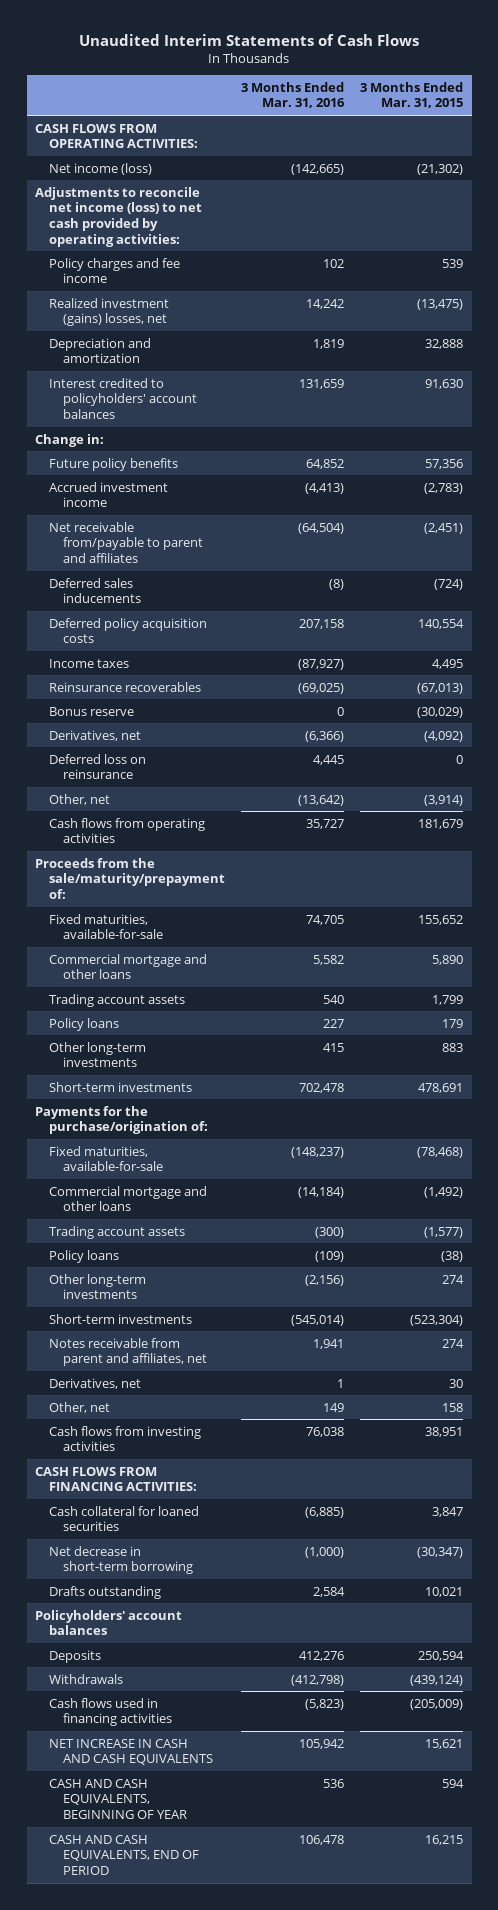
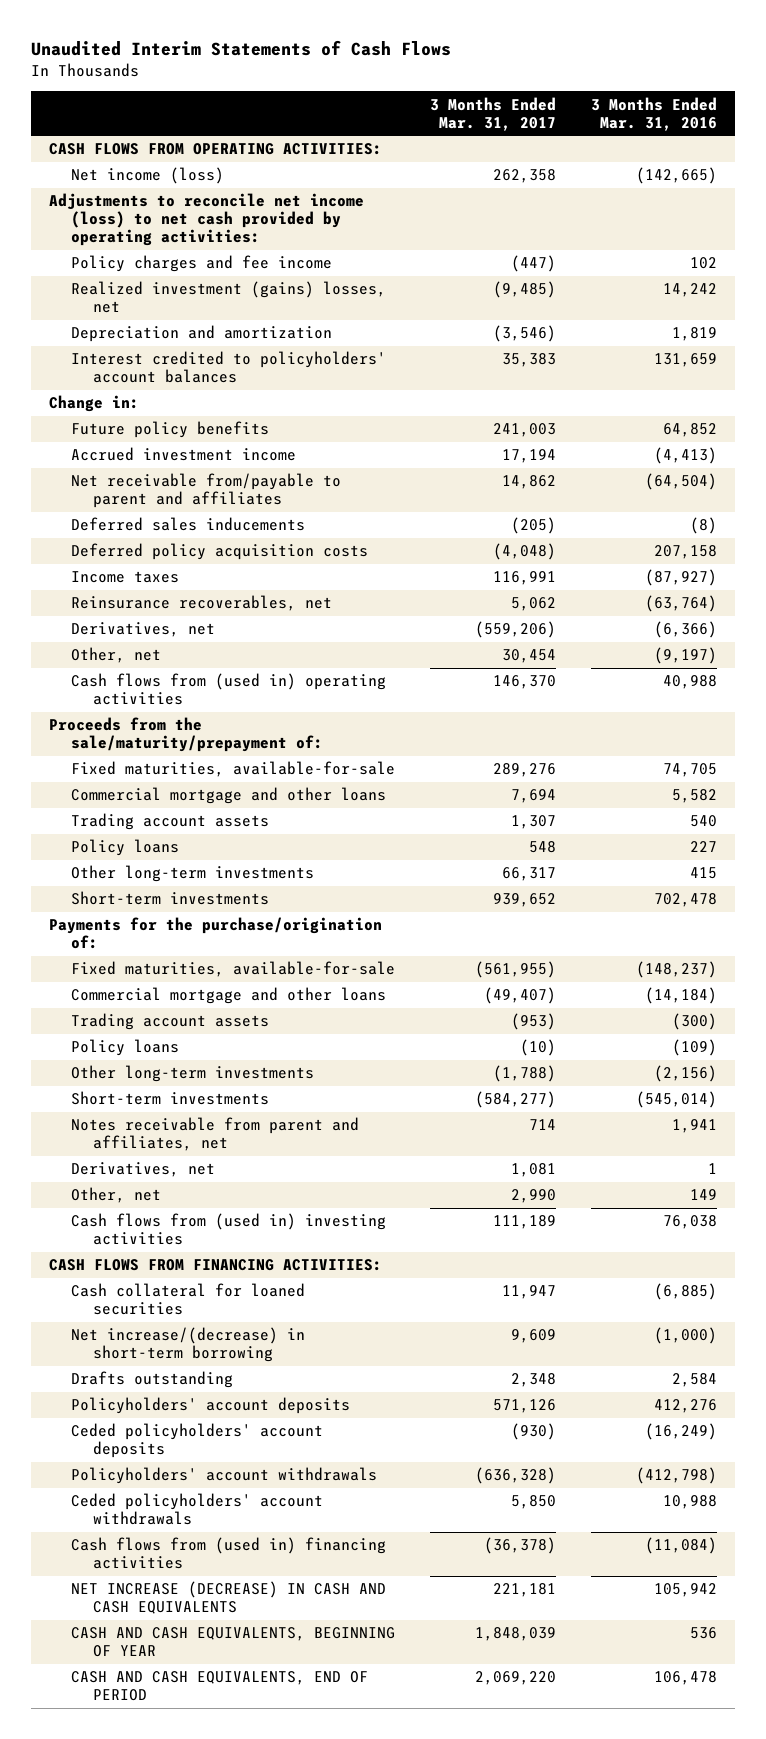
- | 3 Months Ended Mar. 31, 2016 | 3 Months Ended Mar. 31, 2015
+ | 3 Months Ended Mar. 31, 2017 | 3 Months Ended Mar. 31, 2016
- Reinsurance recoverables | (69,025) | (67,013)
- Bonus reserve | 0 | (30,029)
+ Reinsurance recoverables, net | 5,062 | (63,764)
- Deferred loss on reinsurance | 4,445 | 0
- Other, net | (13,642) | (3,914)
- Cash flows from operating activities | 35,727 | 181,679
+ Other, net | 30,454 | (9,197)
+ Cash flows from (used in) operating activities | 146,370 | 40,988
- Cash flows from investing activities | 76,038 | 38,951
+ Cash flows from (used in) investing activities | 111,189 | 76,038
- Net decrease in short-term borrowing | (1,000) | (30,347)
+ Net increase/(decrease) in short-term borrowing | 9,609 | (1,000)
- Policyholders' account balances
- Deposits | 412,276 | 250,594
- Withdrawals | (412,798) | (439,124)
- Cash flows used in financing activities | (5,823) | (205,009)
- NET INCREASE IN CASH AND CASH EQUIVALENTS | 105,942 | 15,621
+ Policyholders' account deposits | 571,126 | 412,276
+ Ceded policyholders' account deposits | (930) | (16,249)
+ Policyholders' account withdrawals | (636,328) | (412,798)
+ Ceded policyholders' account withdrawals | 5,850 | 10,988
+ Cash flows from (used in) financing activities | (36,378) | (11,084)
+ NET INCREASE (DECREASE) IN CASH AND CASH EQUIVALENTS | 221,181 | 105,942

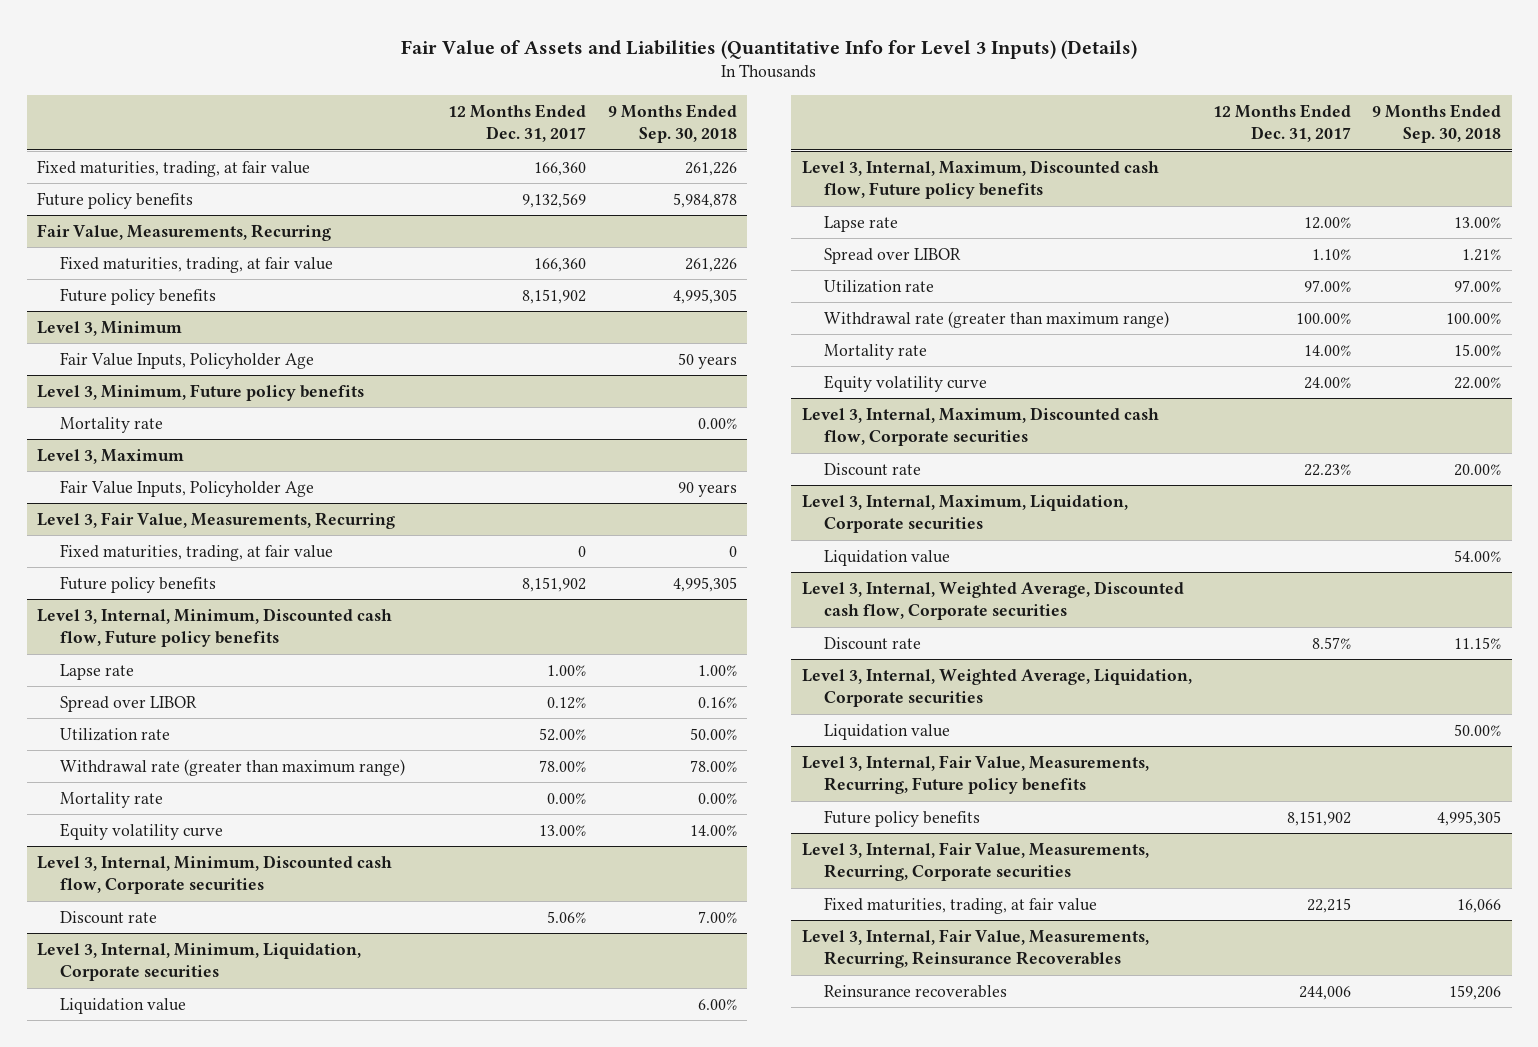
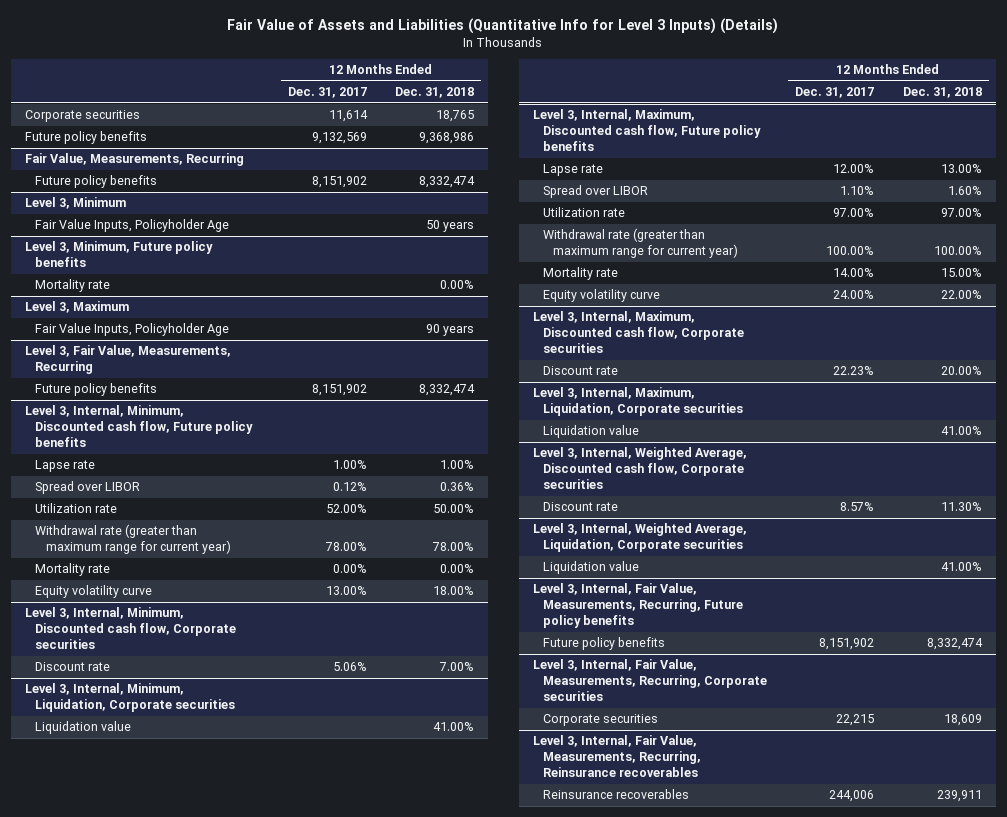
- | 12 Months Ended Dec. 31, 2017 | 9 Months Ended Sep. 30, 2018
+ | 12 Months Ended Dec. 31, 2017 | 12 Months Ended Dec. 31, 2018
- Fixed maturities, trading, at fair value | 166,360 | 261,226
+ Corporate securities | 11,614 | 18,765
@ Fair Value, Measurements, Recurring
- Fixed maturities, trading, at fair value | 166,360 | 261,226
@ Level 3, Fair Value, Measurements, Recurring
- Fixed maturities, trading, at fair value | 0 | 0
@ Level 3, Internal, Minimum, Discounted cash flow, Future policy benefits
- Withdrawal rate (greater than maximum range) | 78.00% | 78.00%
+ Withdrawal rate (greater than maximum range for current year) | 78.00% | 78.00%
@ Level 3, Internal, Maximum, Discounted cash flow, Future policy benefits
- Withdrawal rate (greater than maximum range) | 100.00% | 100.00%
+ Withdrawal rate (greater than maximum range for current year) | 100.00% | 100.00%
@ Level 3, Internal, Fair Value, Measurements, Recurring, Corporate securities
- Fixed maturities, trading, at fair value | 22,215 | 16,066
- Level 3, Internal, Fair Value, Measurements, Recurring, Reinsurance Recoverables
@ Level 3, Internal, Fair Value, Measurements, Recurring, Corporate securities
+ Corporate securities | 22,215 | 18,609
+ Level 3, Internal, Fair Value, Measurements, Recurring, Reinsurance recoverables

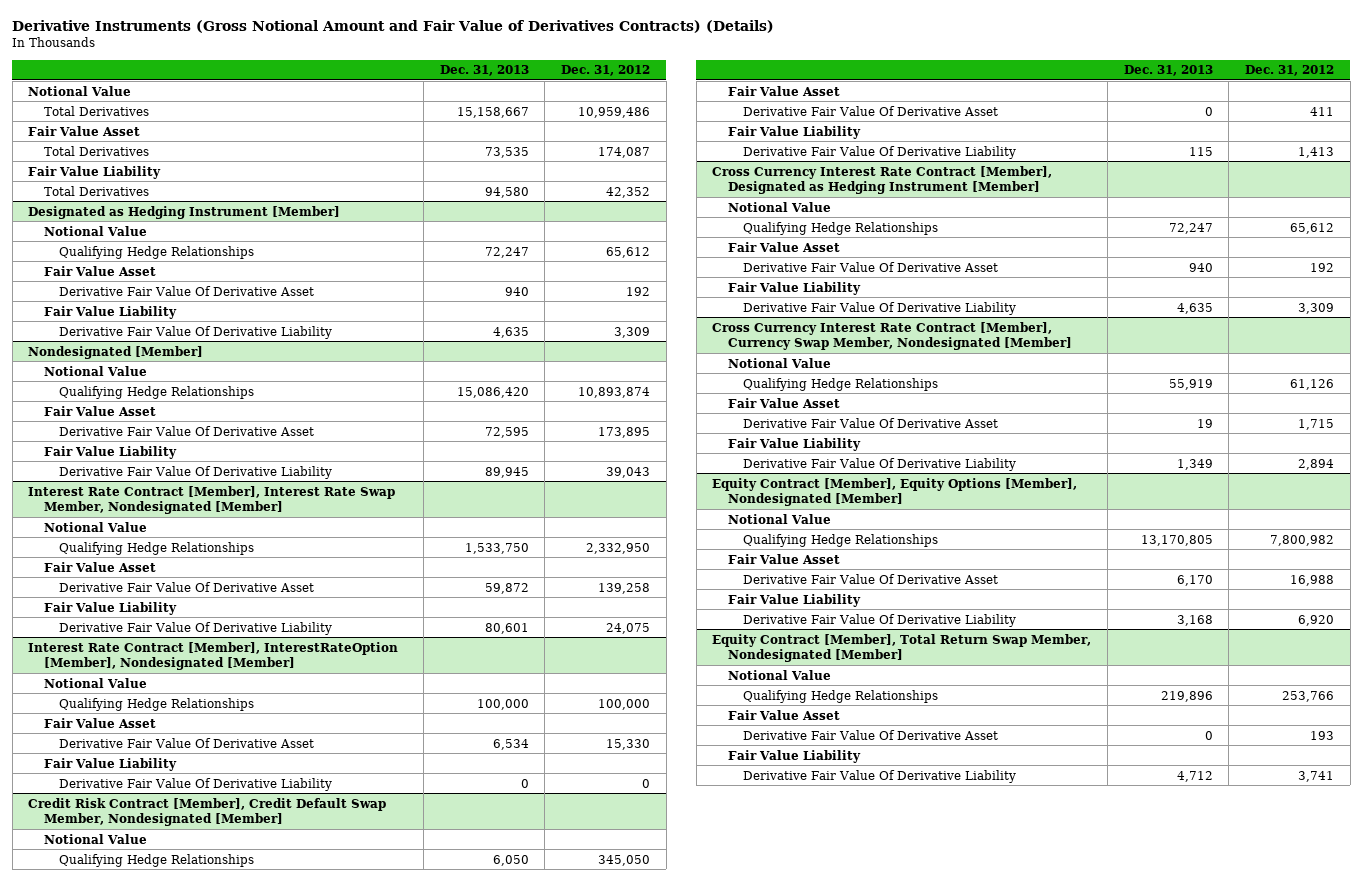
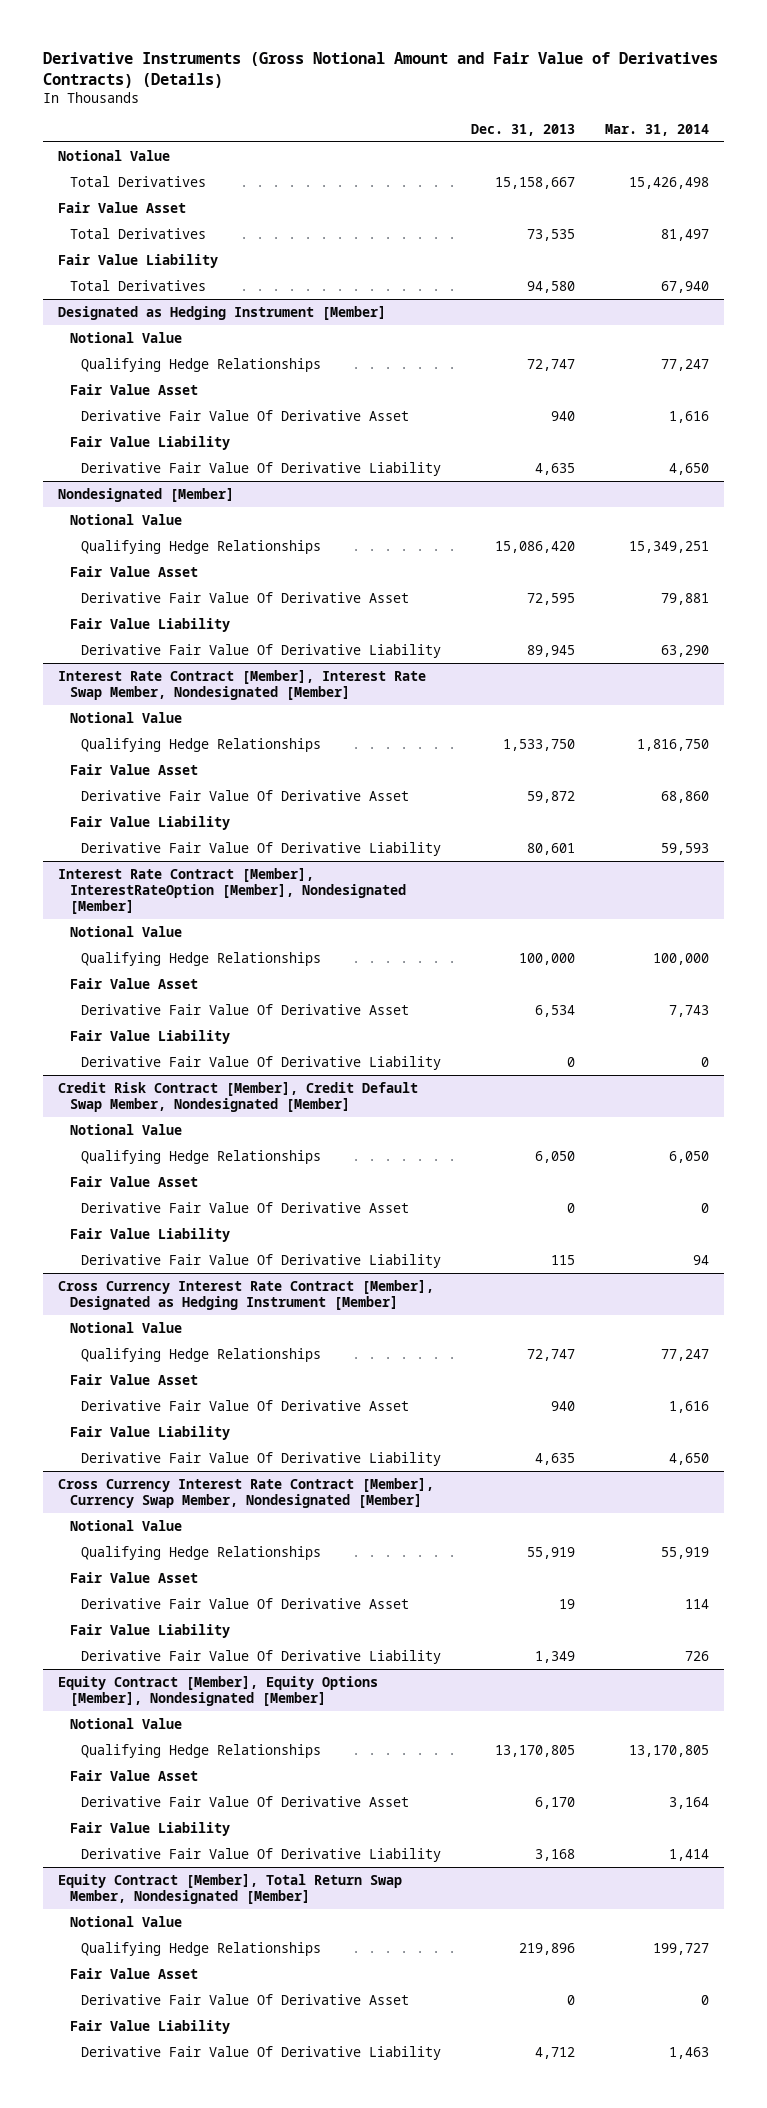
- | Dec. 31, 2013 | Dec. 31, 2012
+ | Dec. 31, 2013 | Mar. 31, 2014
@ Designated as Hedging Instrument [Member]
- Qualifying Hedge Relationships | 72,247 | 65,612
+ Qualifying Hedge Relationships | 72,747 | 77,247
@ Cross Currency Interest Rate Contract [Member], Designated as Hedging Instrument [Member]
- Qualifying Hedge Relationships | 72,247 | 65,612
+ Qualifying Hedge Relationships | 72,747 | 77,247

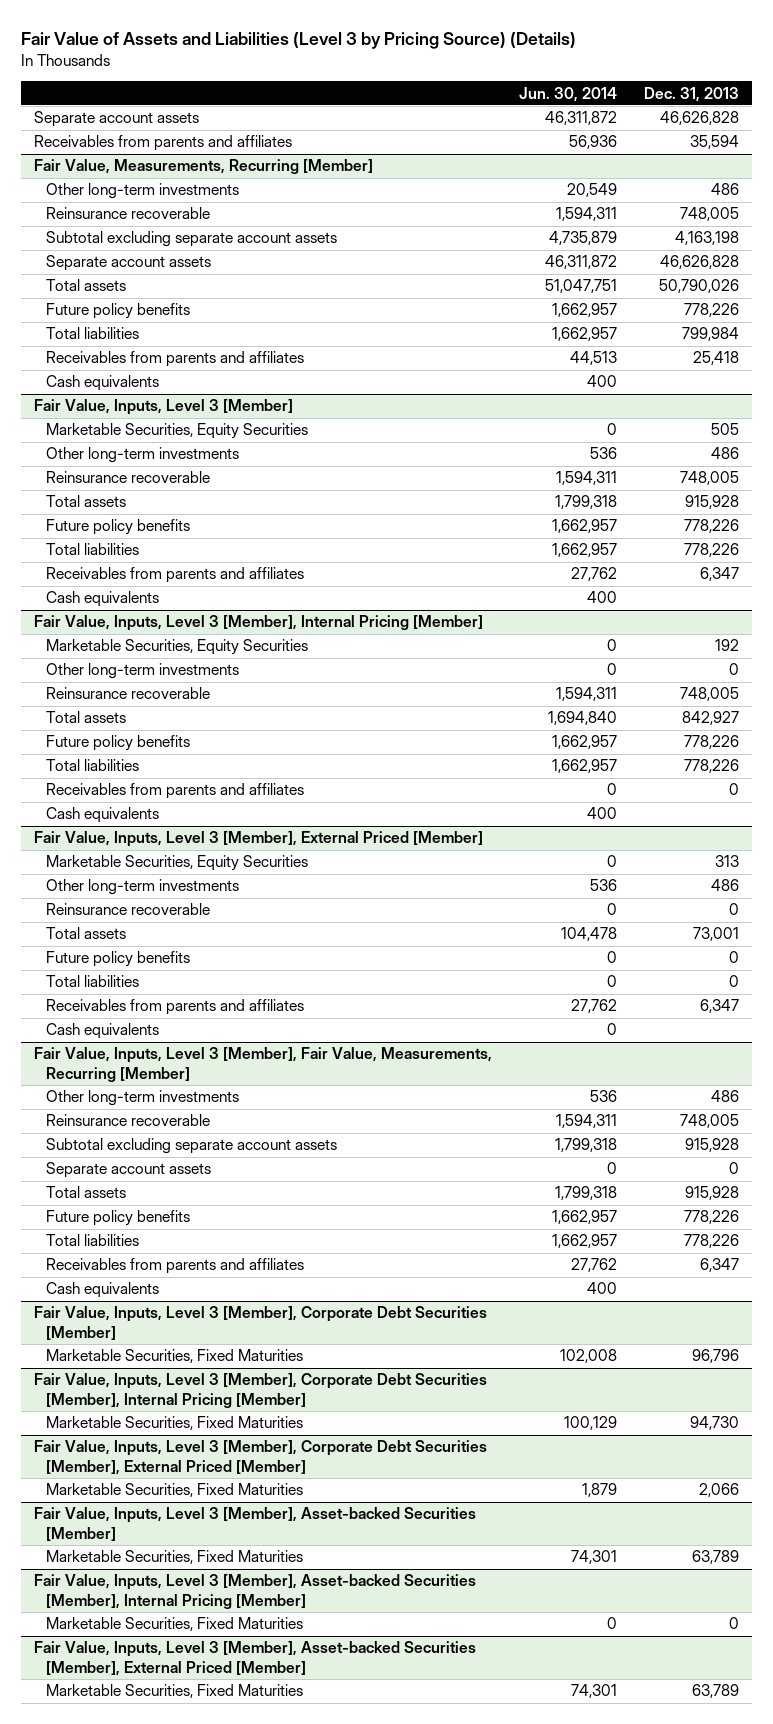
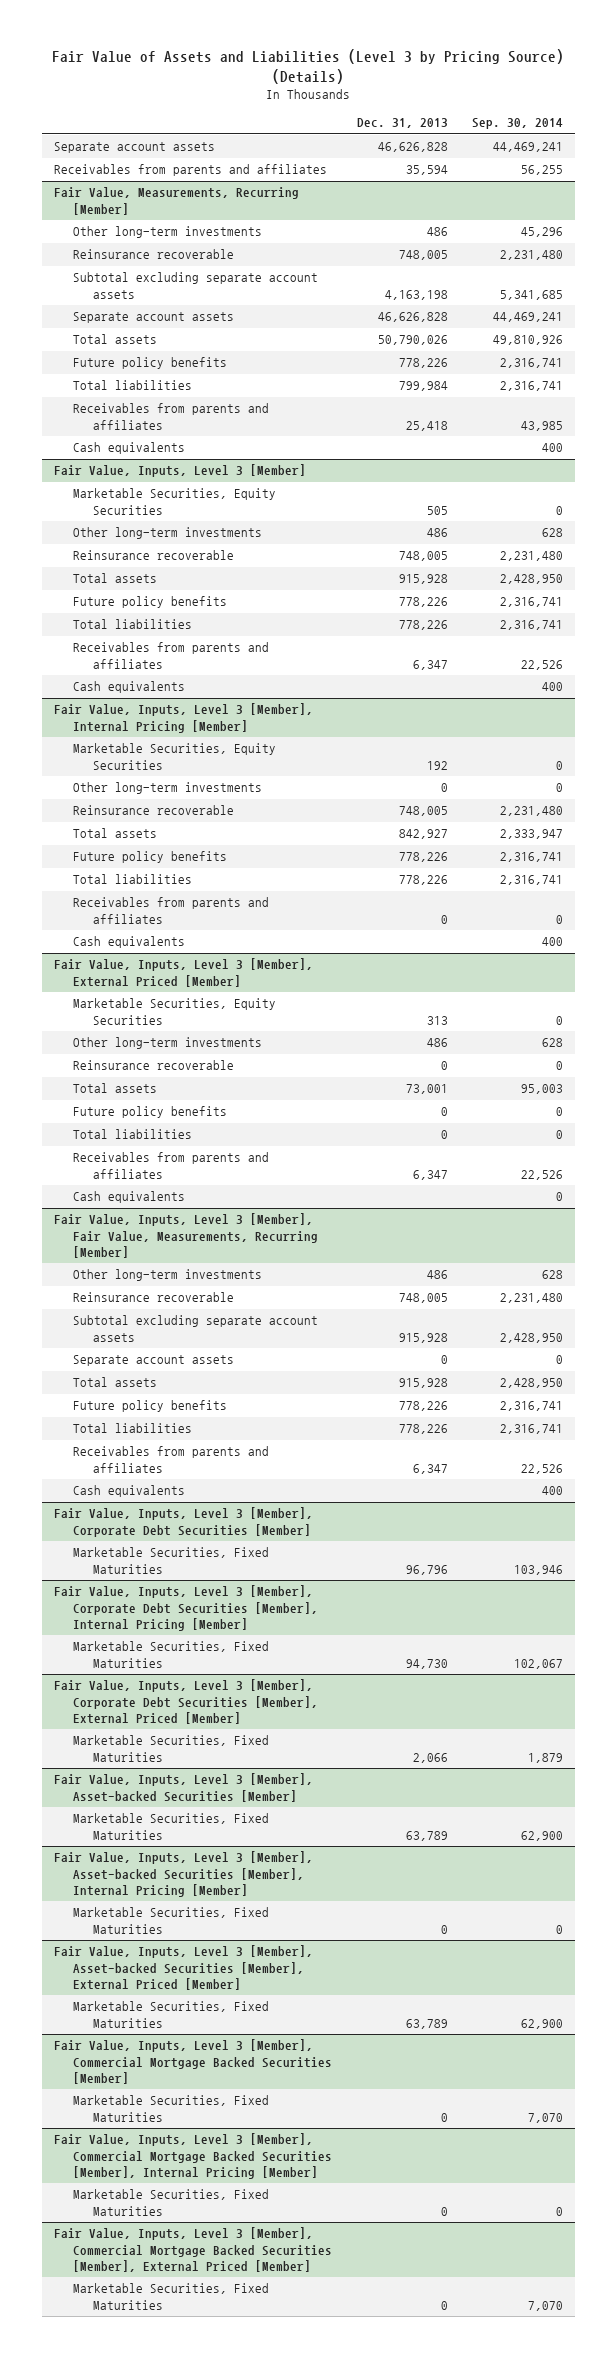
- | Jun. 30, 2014 | Dec. 31, 2013
+ | Dec. 31, 2013 | Sep. 30, 2014
+ Fair Value, Inputs, Level 3 [Member], Commercial Mortgage Backed Securities [Member]
+ Marketable Securities, Fixed Maturities | 0 | 7,070
+ Fair Value, Inputs, Level 3 [Member], Commercial Mortgage Backed Securities [Member], Internal Pricing [Member]
+ Marketable Securities, Fixed Maturities | 0 | 0
+ Fair Value, Inputs, Level 3 [Member], Commercial Mortgage Backed Securities [Member], External Priced [Member]
+ Marketable Securities, Fixed Maturities | 0 | 7,070

